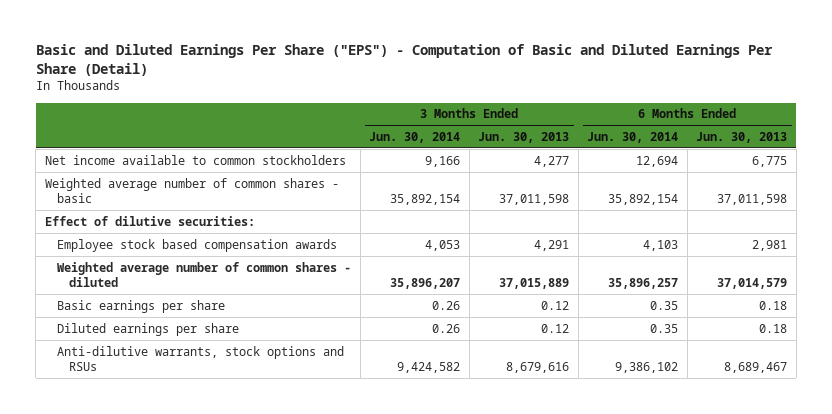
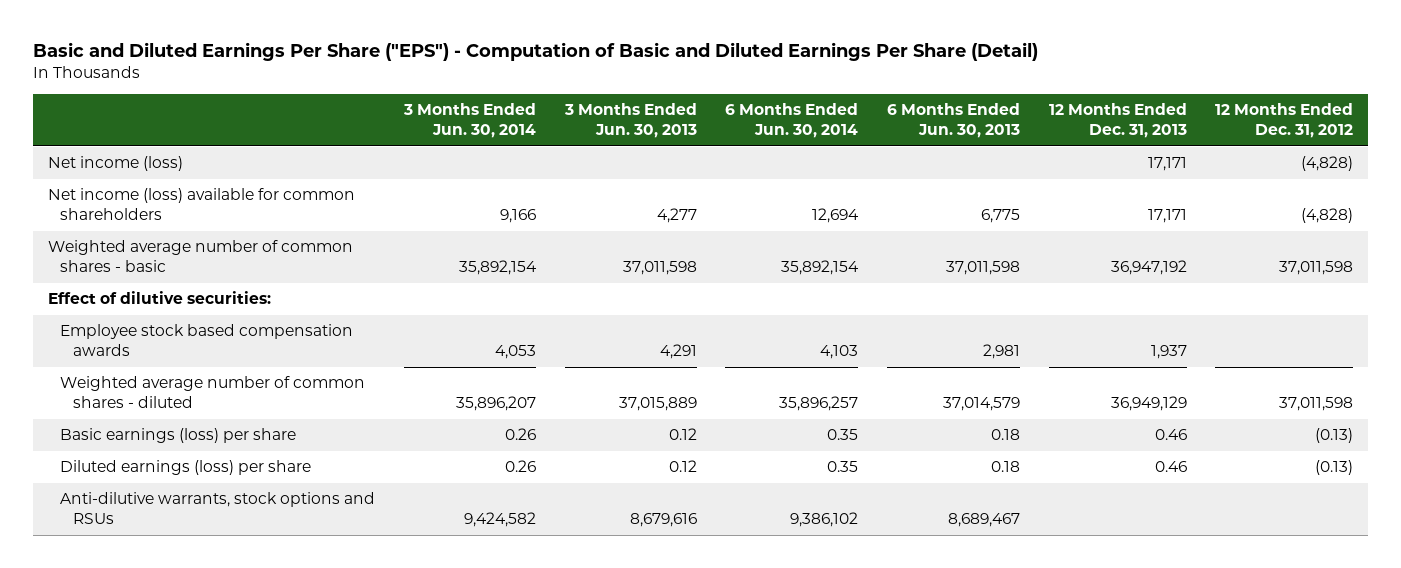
- | 3 Months Ended Jun. 30, 2014 | 3 Months Ended Jun. 30, 2013 | 6 Months Ended Jun. 30, 2014 | 6 Months Ended Jun. 30, 2013
+ | 3 Months Ended Jun. 30, 2014 | 3 Months Ended Jun. 30, 2013 | 6 Months Ended Jun. 30, 2014 | 6 Months Ended Jun. 30, 2013 | 12 Months Ended Dec. 31, 2013 | 12 Months Ended Dec. 31, 2012
- Net income available to common stockholders | 9,166 | 4,277 | 12,694 | 6,775
+ Net income (loss) | | | | | 17,171 | (4,828)
+ Net income (loss) available for common shareholders | 9,166 | 4,277 | 12,694 | 6,775 | 17,171 | (4,828)
- Basic earnings per share | 0.26 | 0.12 | 0.35 | 0.18
- Diluted earnings per share | 0.26 | 0.12 | 0.35 | 0.18
+ Basic earnings (loss) per share | 0.26 | 0.12 | 0.35 | 0.18 | 0.46 | (0.13)
+ Diluted earnings (loss) per share | 0.26 | 0.12 | 0.35 | 0.18 | 0.46 | (0.13)

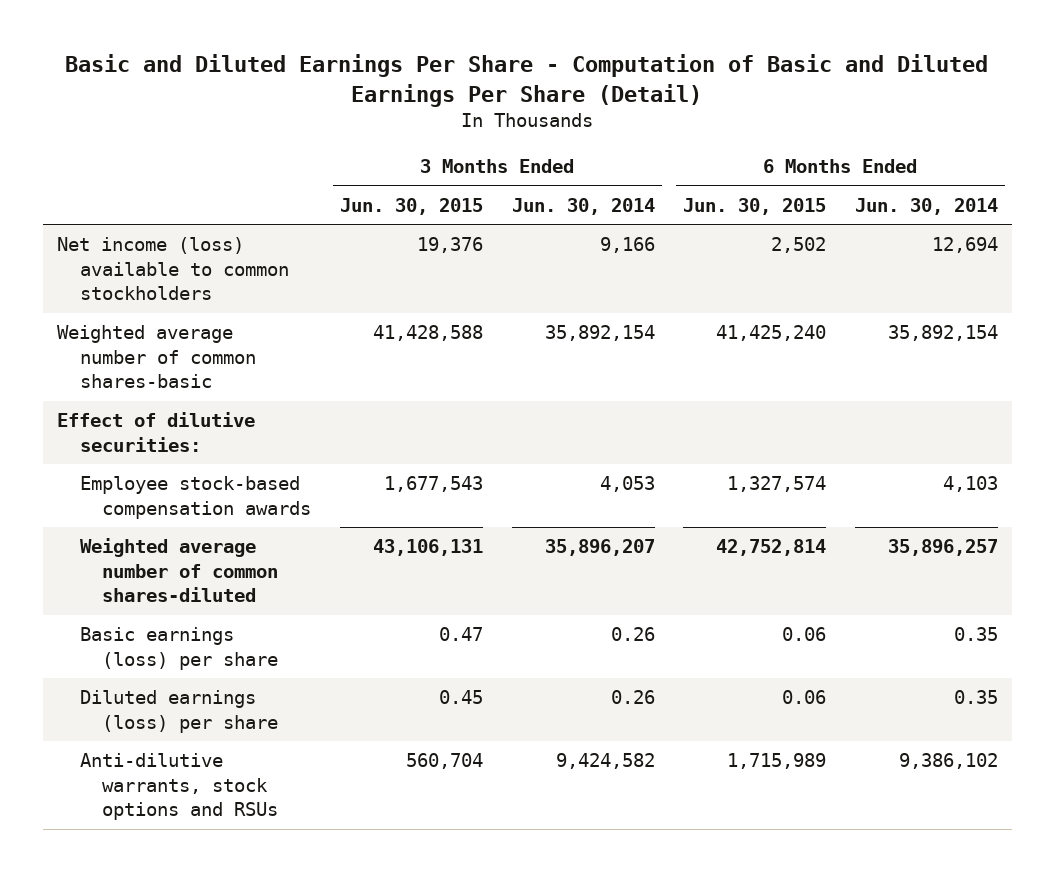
- Basic and Diluted Earnings Per Share ("EPS") - Computation of Basic and Diluted Earnings Per Share (Detail)
+ Basic and Diluted Earnings Per Share - Computation of Basic and Diluted Earnings Per Share (Detail)
- | 3 Months Ended Jun. 30, 2014 | 3 Months Ended Jun. 30, 2013 | 6 Months Ended Jun. 30, 2014 | 6 Months Ended Jun. 30, 2013 | 12 Months Ended Dec. 31, 2013 | 12 Months Ended Dec. 31, 2012
+ | 3 Months Ended Jun. 30, 2015 | 3 Months Ended Jun. 30, 2014 | 6 Months Ended Jun. 30, 2015 | 6 Months Ended Jun. 30, 2014
- Net income (loss) | | | | | 17,171 | (4,828)
- Net income (loss) available for common shareholders | 9,166 | 4,277 | 12,694 | 6,775 | 17,171 | (4,828)
- Weighted average number of common shares - basic | 35,892,154 | 37,011,598 | 35,892,154 | 37,011,598 | 36,947,192 | 37,011,598
+ Net income (loss) available to common stockholders | 19,376 | 9,166 | 2,502 | 12,694
+ Weighted average number of common shares-basic | 41,428,588 | 35,892,154 | 41,425,240 | 35,892,154
- Employee stock based compensation awards | 4,053 | 4,291 | 4,103 | 2,981 | 1,937 |
- Weighted average number of common shares - diluted | 35,896,207 | 37,015,889 | 35,896,257 | 37,014,579 | 36,949,129 | 37,011,598
+ Employee stock-based compensation awards | 1,677,543 | 4,053 | 1,327,574 | 4,103
+ Weighted average number of common shares-diluted | 43,106,131 | 35,896,207 | 42,752,814 | 35,896,257

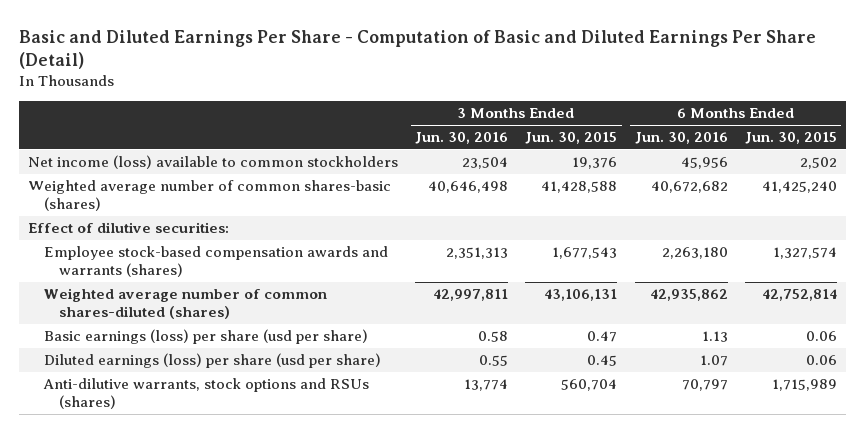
- | 3 Months Ended Jun. 30, 2015 | 3 Months Ended Jun. 30, 2014 | 6 Months Ended Jun. 30, 2015 | 6 Months Ended Jun. 30, 2014
+ | 3 Months Ended Jun. 30, 2016 | 3 Months Ended Jun. 30, 2015 | 6 Months Ended Jun. 30, 2016 | 6 Months Ended Jun. 30, 2015
- Weighted average number of common shares-basic | 41,428,588 | 35,892,154 | 41,425,240 | 35,892,154
+ Weighted average number of common shares-basic (shares) | 40,646,498 | 41,428,588 | 40,672,682 | 41,425,240
- Employee stock-based compensation awards | 1,677,543 | 4,053 | 1,327,574 | 4,103
- Weighted average number of common shares-diluted | 43,106,131 | 35,896,207 | 42,752,814 | 35,896,257
- Basic earnings (loss) per share | 0.47 | 0.26 | 0.06 | 0.35
- Diluted earnings (loss) per share | 0.45 | 0.26 | 0.06 | 0.35
- Anti-dilutive warrants, stock options and RSUs | 560,704 | 9,424,582 | 1,715,989 | 9,386,102
+ Employee stock-based compensation awards and warrants (shares) | 2,351,313 | 1,677,543 | 2,263,180 | 1,327,574
+ Weighted average number of common shares-diluted (shares) | 42,997,811 | 43,106,131 | 42,935,862 | 42,752,814
+ Basic earnings (loss) per share (usd per share) | 0.58 | 0.47 | 1.13 | 0.06
+ Diluted earnings (loss) per share (usd per share) | 0.55 | 0.45 | 1.07 | 0.06
+ Anti-dilutive warrants, stock options and RSUs (shares) | 13,774 | 560,704 | 70,797 | 1,715,989

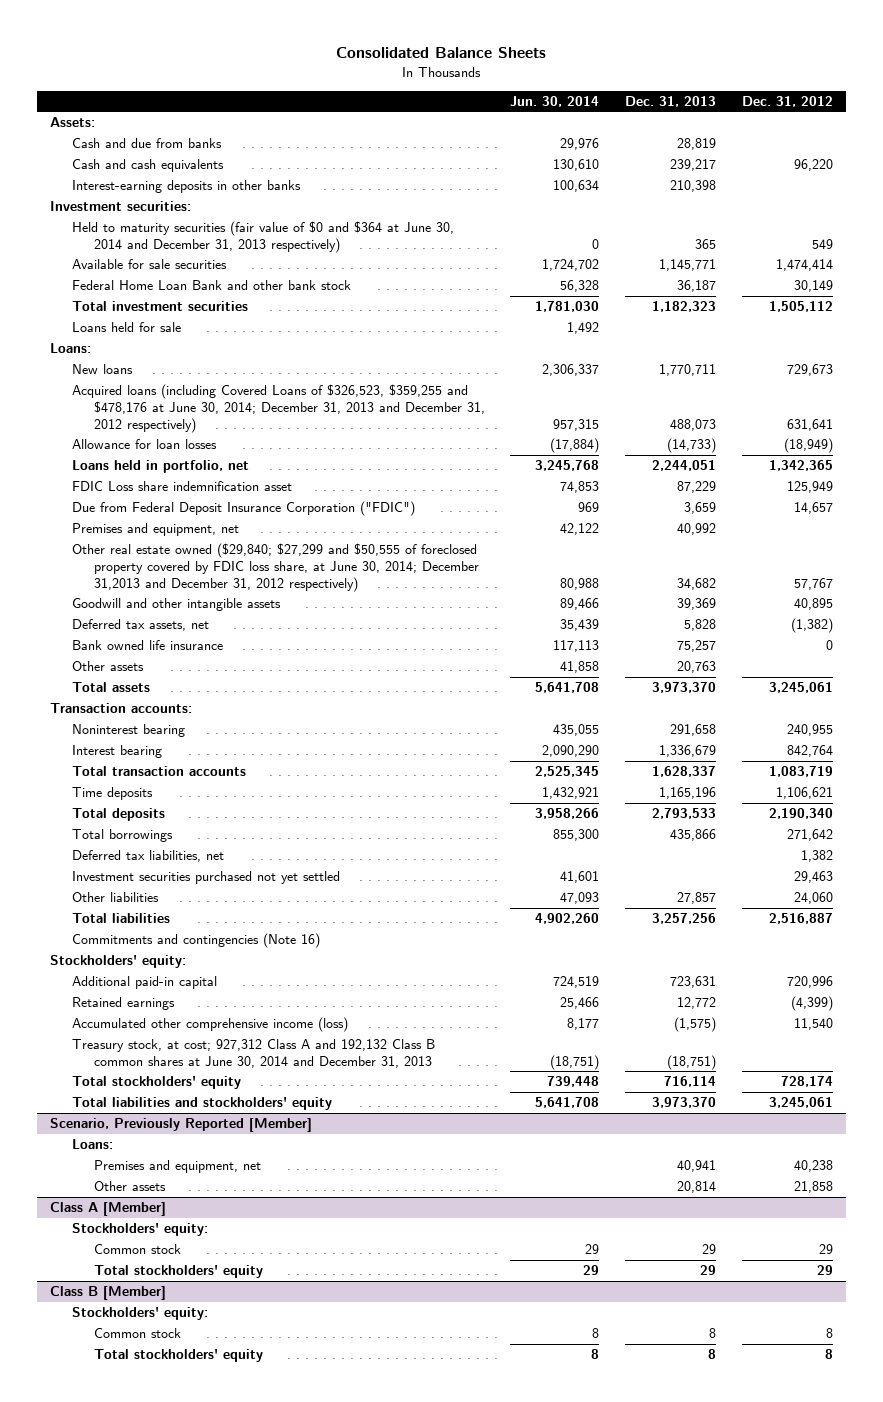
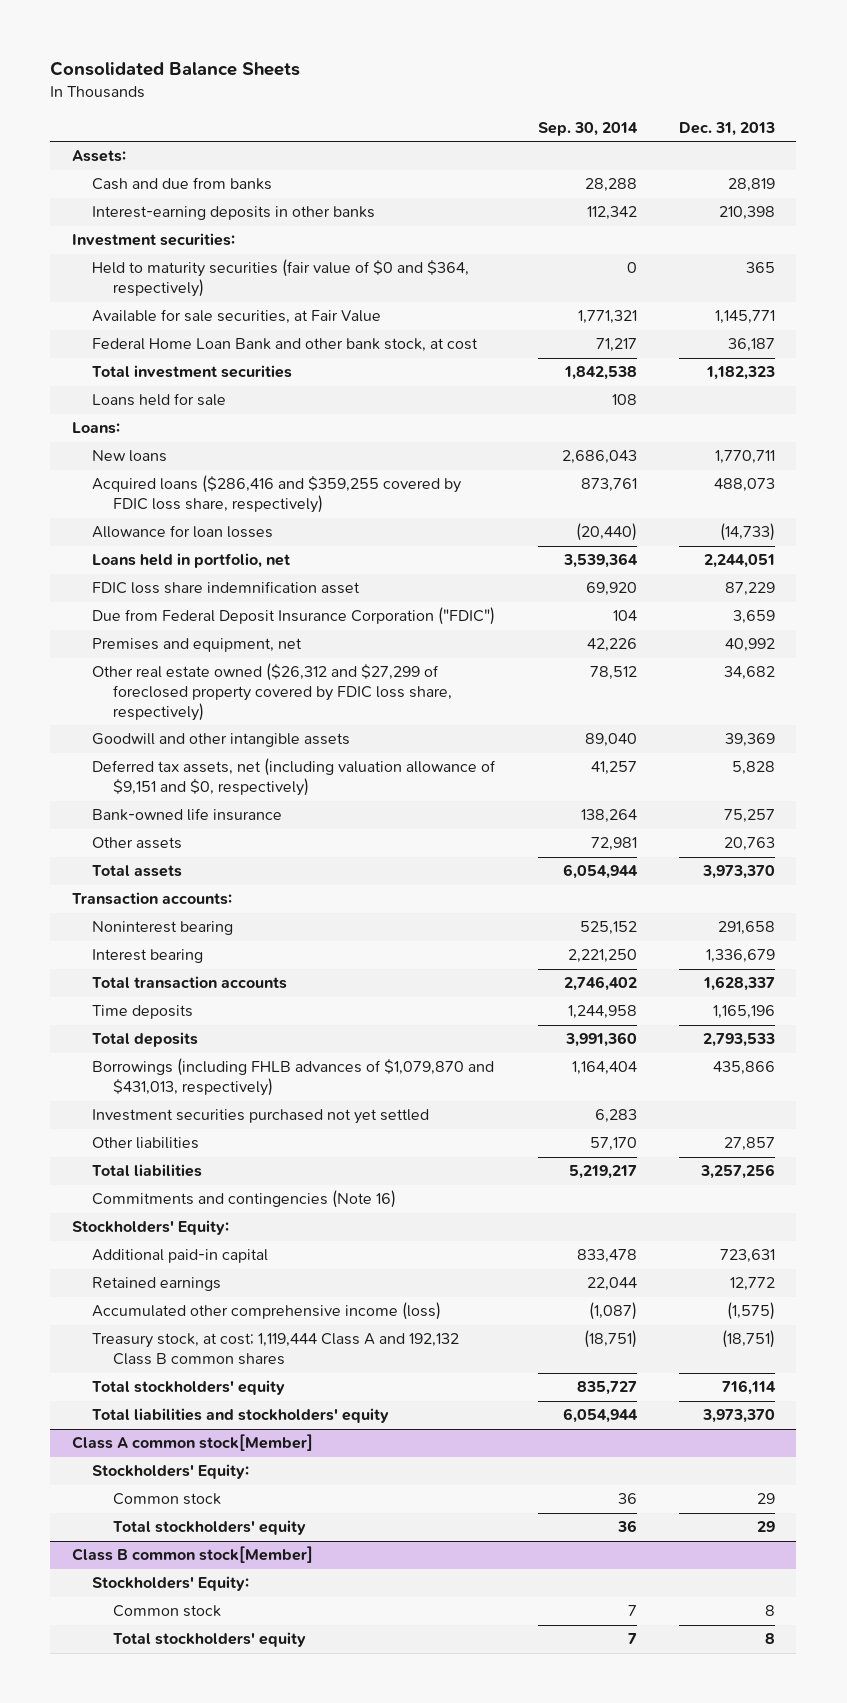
- | Jun. 30, 2014 | Dec. 31, 2013 | Dec. 31, 2012
+ | Sep. 30, 2014 | Dec. 31, 2013
- Cash and cash equivalents | 130,610 | 239,217 | 96,220
- Held to maturity securities (fair value of $0 and $364 at June 30, 2014 and December 31, 2013 respectively) | 0 | 365 | 549
- Available for sale securities | 1,724,702 | 1,145,771 | 1,474,414
- Federal Home Loan Bank and other bank stock | 56,328 | 36,187 | 30,149
+ Held to maturity securities (fair value of $0 and $364, respectively) | 0 | 365
+ Available for sale securities, at Fair Value | 1,771,321 | 1,145,771
+ Federal Home Loan Bank and other bank stock, at cost | 71,217 | 36,187
- Acquired loans (including Covered Loans of $326,523, $359,255 and $478,176 at June 30, 2014; December 31, 2013 and December 31, 2012 respectively) | 957,315 | 488,073 | 631,641
+ Acquired loans ($286,416 and $359,255 covered by FDIC loss share, respectively) | 873,761 | 488,073
- FDIC Loss share indemnification asset | 74,853 | 87,229 | 125,949
+ FDIC loss share indemnification asset | 69,920 | 87,229
- Other real estate owned ($29,840; $27,299 and $50,555 of foreclosed property covered by FDIC loss share, at June 30, 2014; December 31,2013 and December 31, 2012 respectively) | 80,988 | 34,682 | 57,767
+ Other real estate owned ($26,312 and $27,299 of foreclosed property covered by FDIC loss share, respectively) | 78,512 | 34,682
- Deferred tax assets, net | 35,439 | 5,828 | (1,382)
- Bank owned life insurance | 117,113 | 75,257 | 0
+ Deferred tax assets, net (including valuation allowance of $9,151 and $0, respectively) | 41,257 | 5,828
+ Bank-owned life insurance | 138,264 | 75,257
- Total borrowings | 855,300 | 435,866 | 271,642
- Deferred tax liabilities, net | | | 1,382
+ Borrowings (including FHLB advances of $1,079,870 and $431,013, respectively) | 1,164,404 | 435,866
- Stockholders' equity:
+ Stockholders' Equity:
- Treasury stock, at cost; 927,312 Class A and 192,132 Class B common shares at June 30, 2014 and December 31, 2013 | (18,751) | (18,751) |
+ Treasury stock, at cost; 1,119,444 Class A and 192,132 Class B common shares | (18,751) | (18,751)
- Scenario, Previously Reported [Member]
- Loans:
- Premises and equipment, net | | 40,941 | 40,238
- Other assets | | 20,814 | 21,858
- Class A [Member]
- Stockholders' equity:
+ Class A common stock[Member]
+ Stockholders' Equity:
- Class B [Member]
- Stockholders' equity:
+ Class B common stock[Member]
+ Stockholders' Equity:

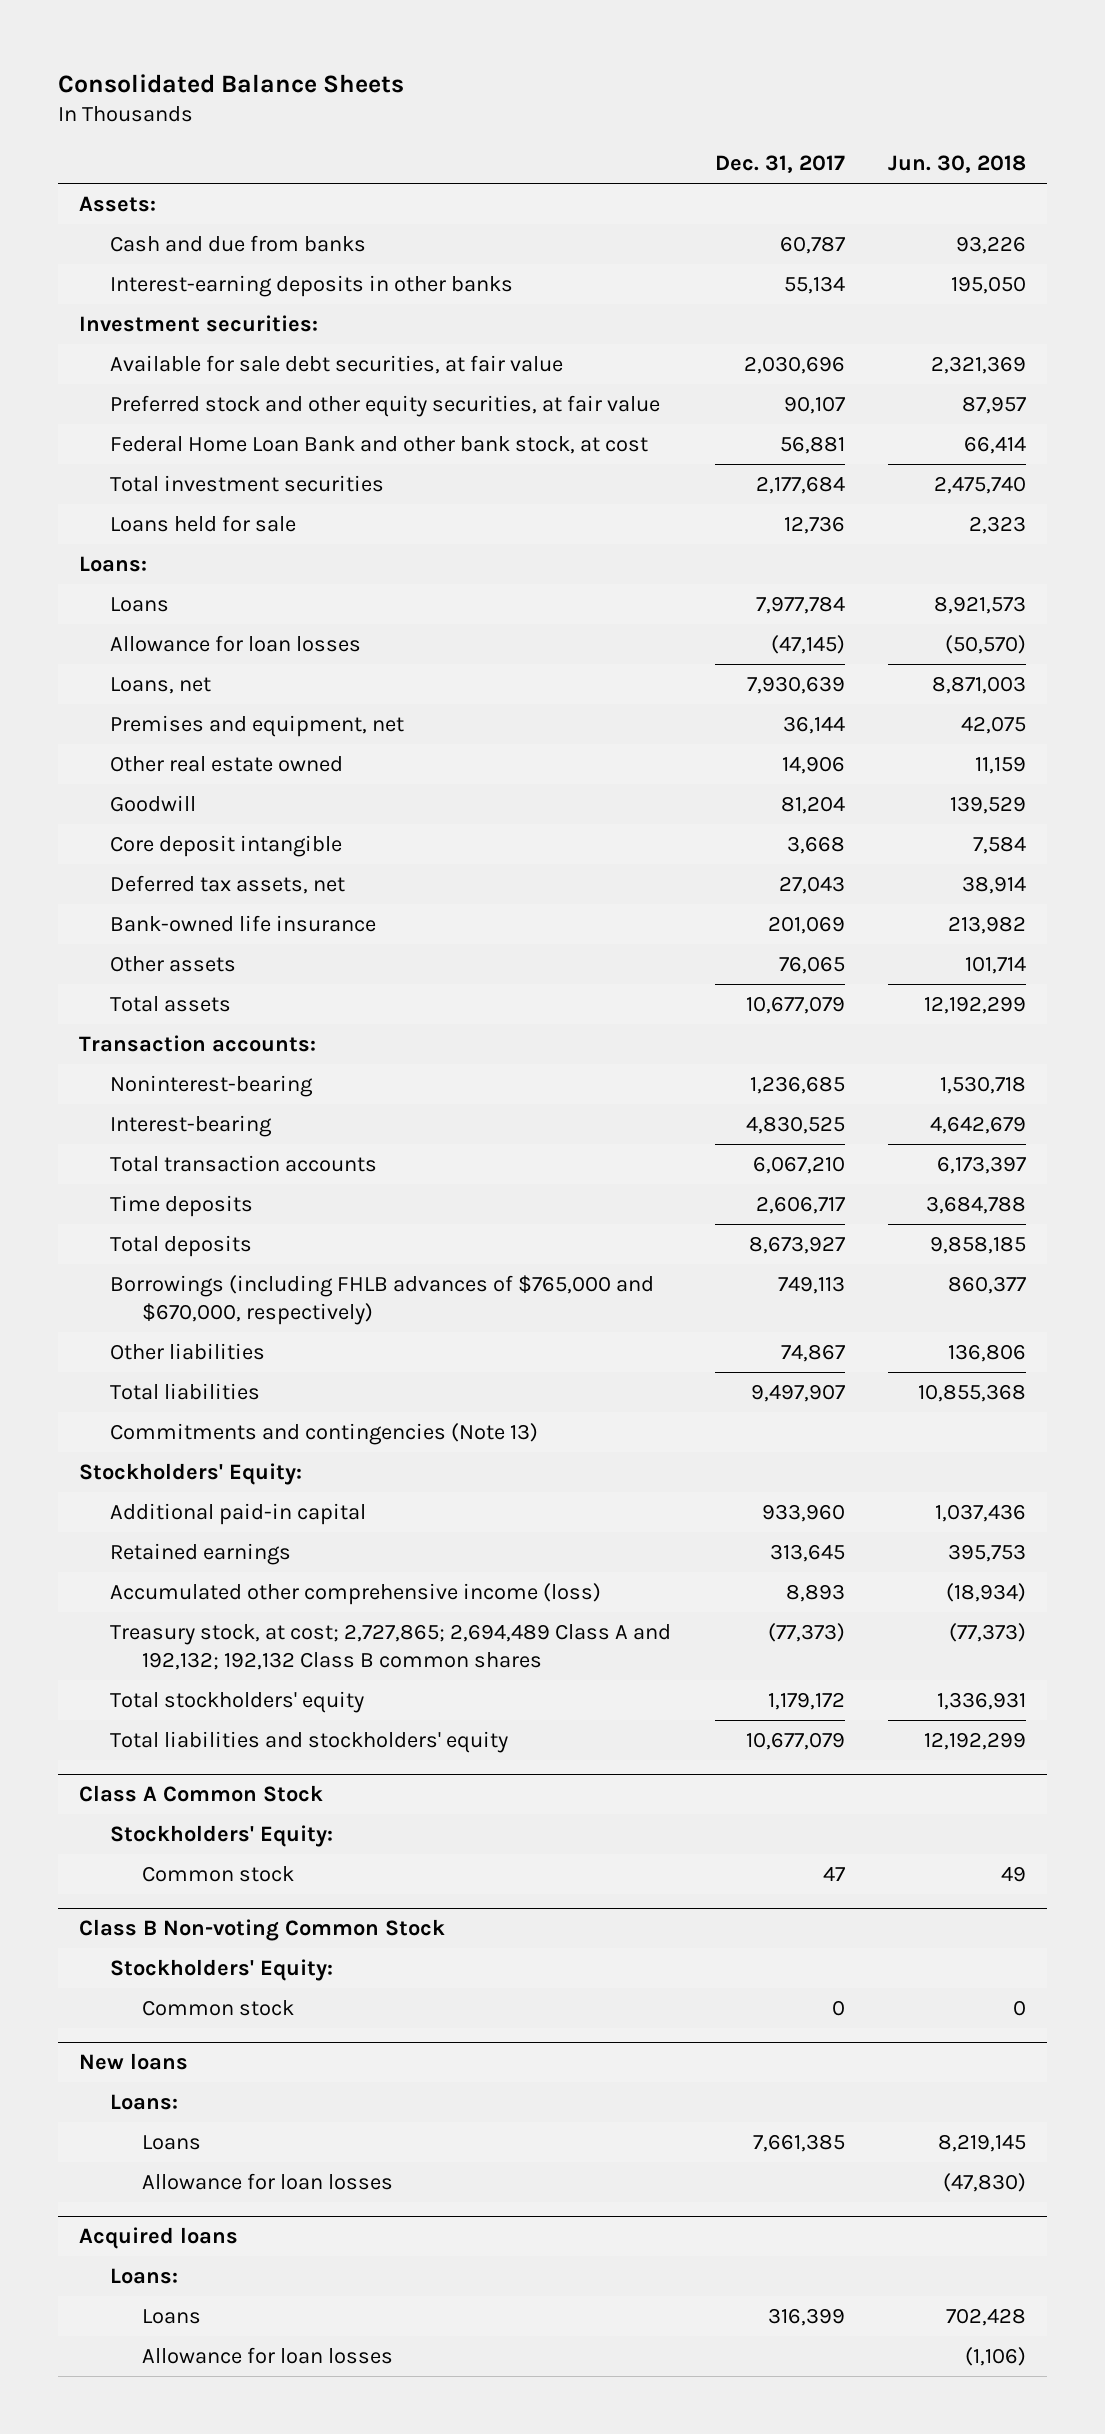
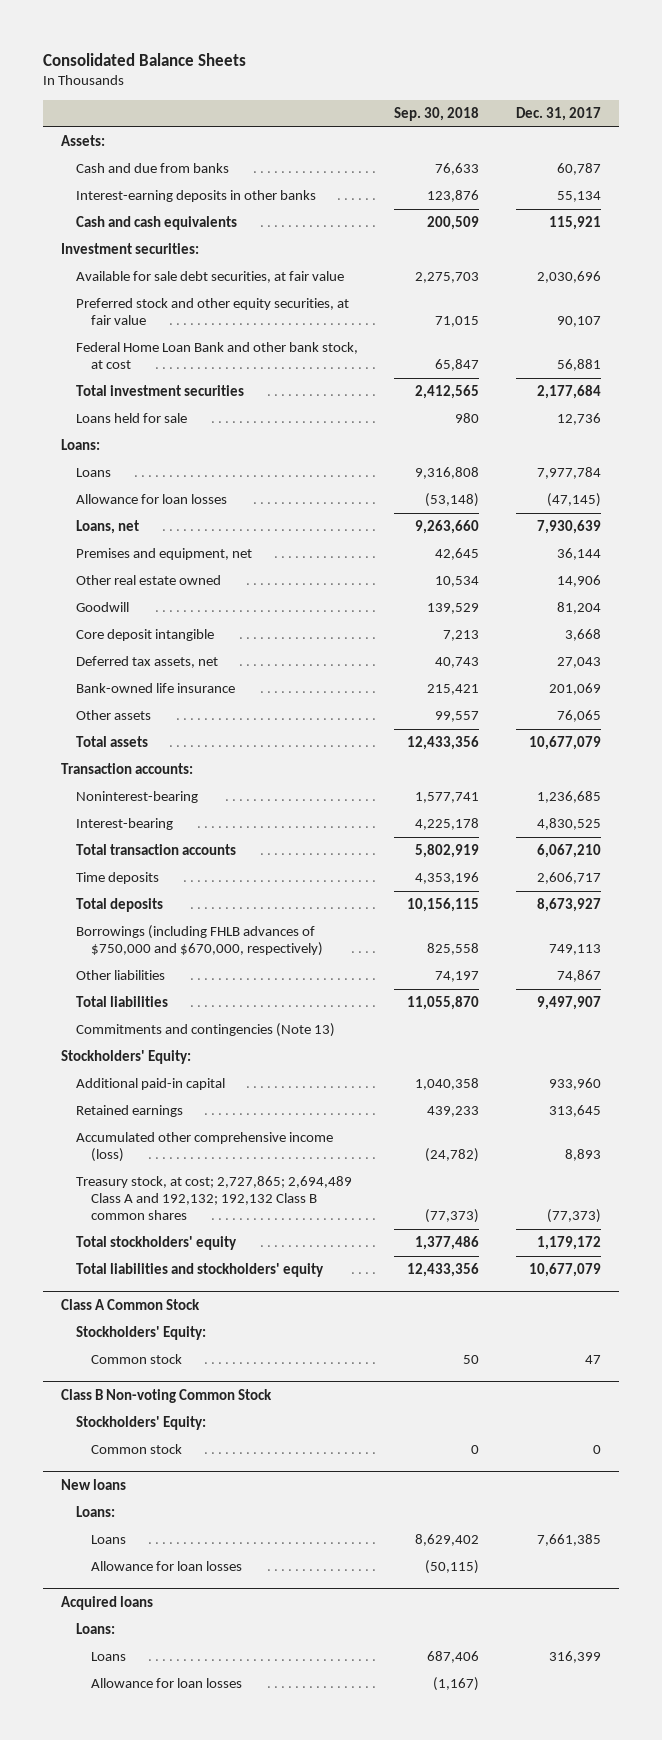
- | Dec. 31, 2017 | Jun. 30, 2018
+ | Sep. 30, 2018 | Dec. 31, 2017
+ Cash and cash equivalents | 200,509 | 115,921
- Borrowings (including FHLB advances of $765,000 and $670,000, respectively) | 749,113 | 860,377
+ Borrowings (including FHLB advances of $750,000 and $670,000, respectively) | 825,558 | 749,113

